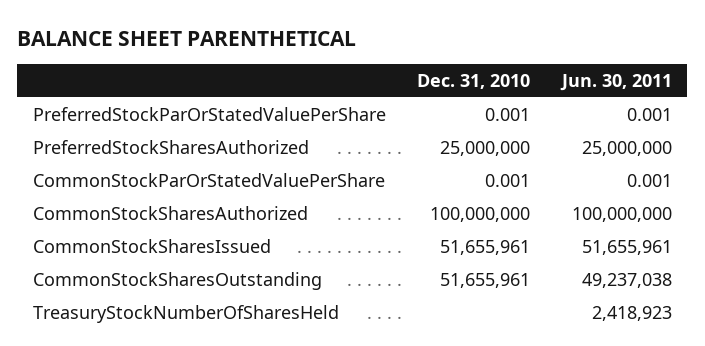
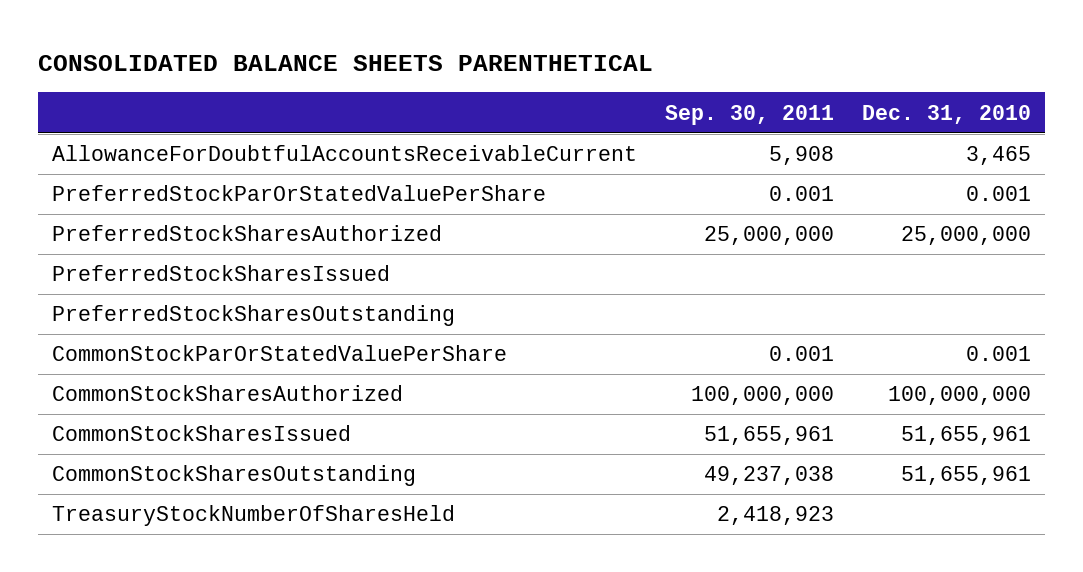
- BALANCE SHEET PARENTHETICAL
+ CONSOLIDATED BALANCE SHEETS PARENTHETICAL
- | Dec. 31, 2010 | Jun. 30, 2011
+ | Sep. 30, 2011 | Dec. 31, 2010
+ AllowanceForDoubtfulAccountsReceivableCurrent | 5,908 | 3,465
+ PreferredStockSharesIssued
+ PreferredStockSharesOutstanding

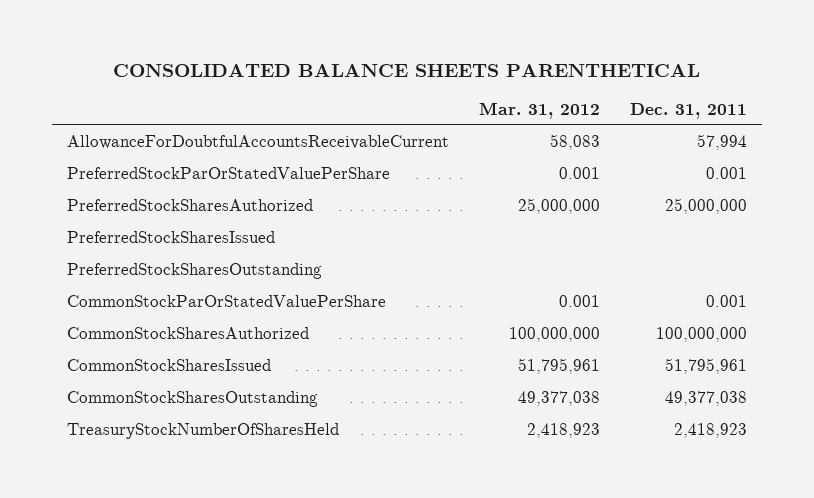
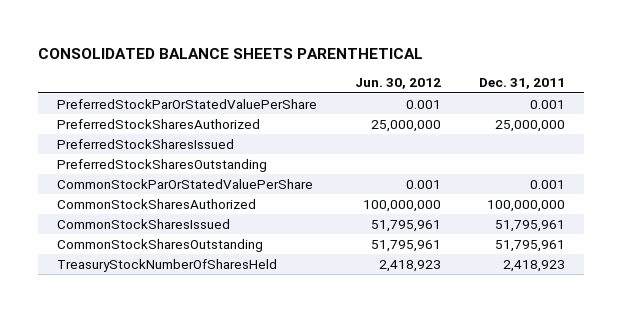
- | Mar. 31, 2012 | Dec. 31, 2011
+ | Jun. 30, 2012 | Dec. 31, 2011
- AllowanceForDoubtfulAccountsReceivableCurrent | 58,083 | 57,994
- CommonStockSharesOutstanding | 49,377,038 | 49,377,038
+ CommonStockSharesOutstanding | 51,795,961 | 51,795,961

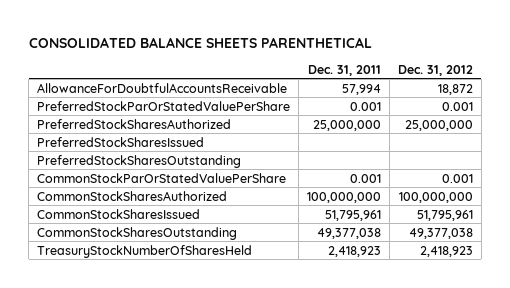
- | Jun. 30, 2012 | Dec. 31, 2011
+ | Dec. 31, 2011 | Dec. 31, 2012
+ AllowanceForDoubtfulAccountsReceivable | 57,994 | 18,872
- CommonStockSharesOutstanding | 51,795,961 | 51,795,961
+ CommonStockSharesOutstanding | 49,377,038 | 49,377,038

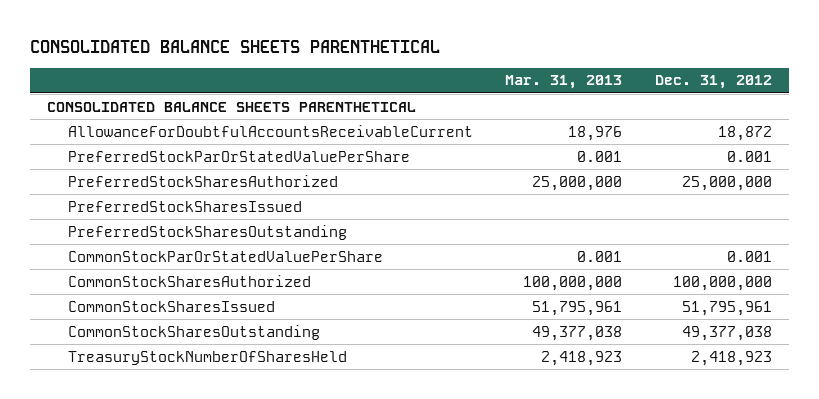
- | Dec. 31, 2011 | Dec. 31, 2012
+ | Mar. 31, 2013 | Dec. 31, 2012
- AllowanceForDoubtfulAccountsReceivable | 57,994 | 18,872
+ CONSOLIDATED BALANCE SHEETS PARENTHETICAL
+ AllowanceForDoubtfulAccountsReceivableCurrent | 18,976 | 18,872

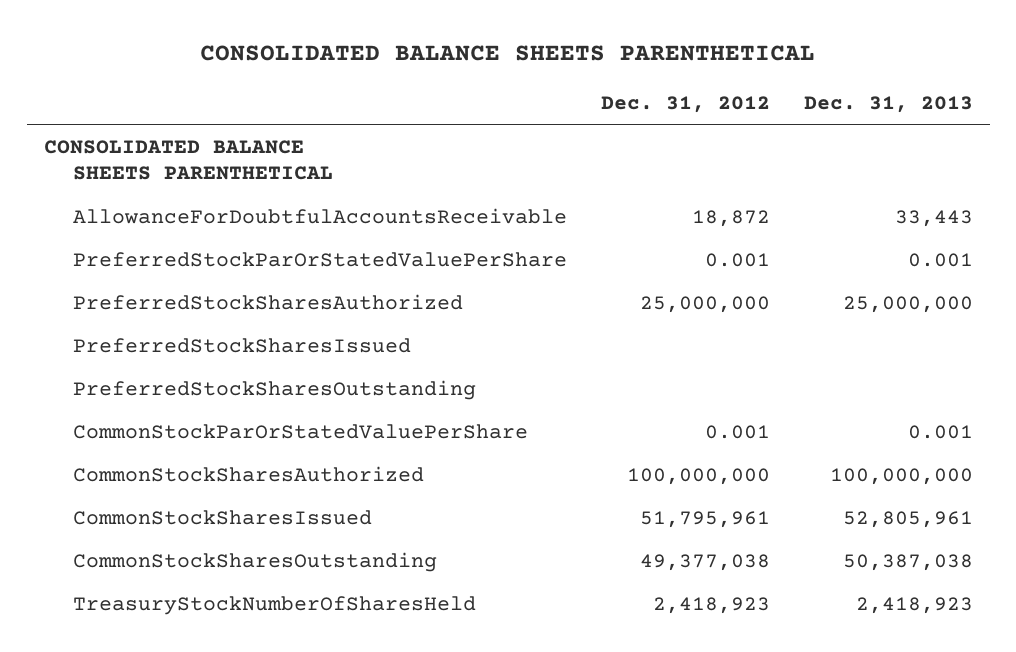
- | Mar. 31, 2013 | Dec. 31, 2012
+ | Dec. 31, 2012 | Dec. 31, 2013
- AllowanceForDoubtfulAccountsReceivableCurrent | 18,976 | 18,872
+ AllowanceForDoubtfulAccountsReceivable | 18,872 | 33,443

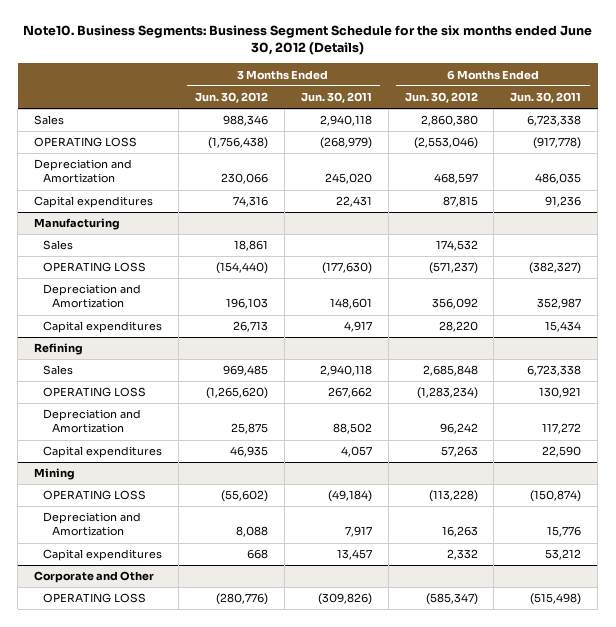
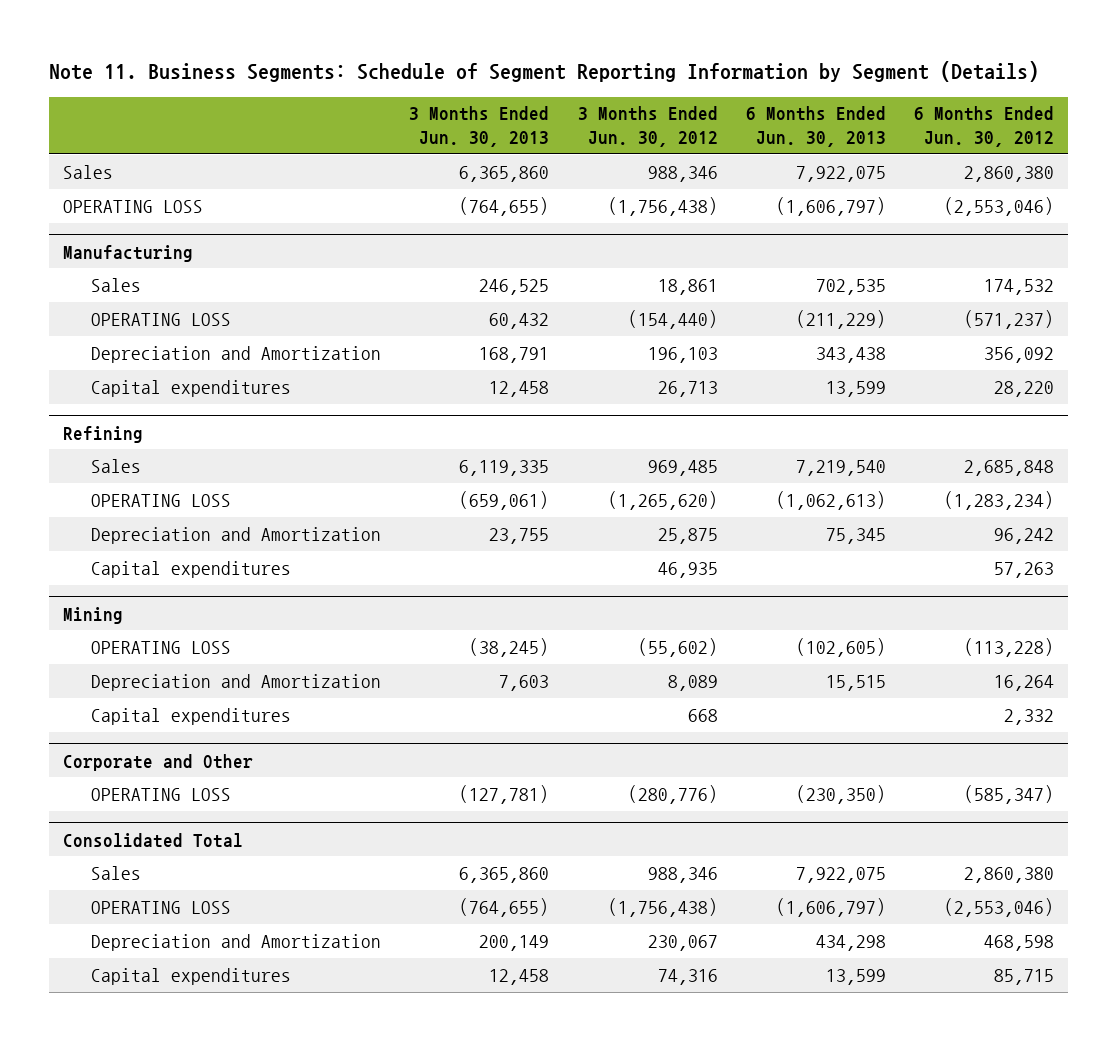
- Note10. Business Segments: Business Segment Schedule for the six months ended June 30, 2012 (Details)
+ Note 11. Business Segments: Schedule of Segment Reporting Information by Segment (Details)
- | 3 Months Ended Jun. 30, 2012 | 3 Months Ended Jun. 30, 2011 | 6 Months Ended Jun. 30, 2012 | 6 Months Ended Jun. 30, 2011
+ | 3 Months Ended Jun. 30, 2013 | 3 Months Ended Jun. 30, 2012 | 6 Months Ended Jun. 30, 2013 | 6 Months Ended Jun. 30, 2012
- Depreciation and Amortization | 230,066 | 245,020 | 468,597 | 486,035
- Capital expenditures | 74,316 | 22,431 | 87,815 | 91,236
@ Mining
- Depreciation and Amortization | 8,088 | 7,917 | 16,263 | 15,776
+ Depreciation and Amortization | 7,603 | 8,089 | 15,515 | 16,264
+ Consolidated Total
+ Sales | 6,365,860 | 988,346 | 7,922,075 | 2,860,380
+ OPERATING LOSS | (764,655) | (1,756,438) | (1,606,797) | (2,553,046)
+ Depreciation and Amortization | 200,149 | 230,067 | 434,298 | 468,598
+ Capital expenditures | 12,458 | 74,316 | 13,599 | 85,715

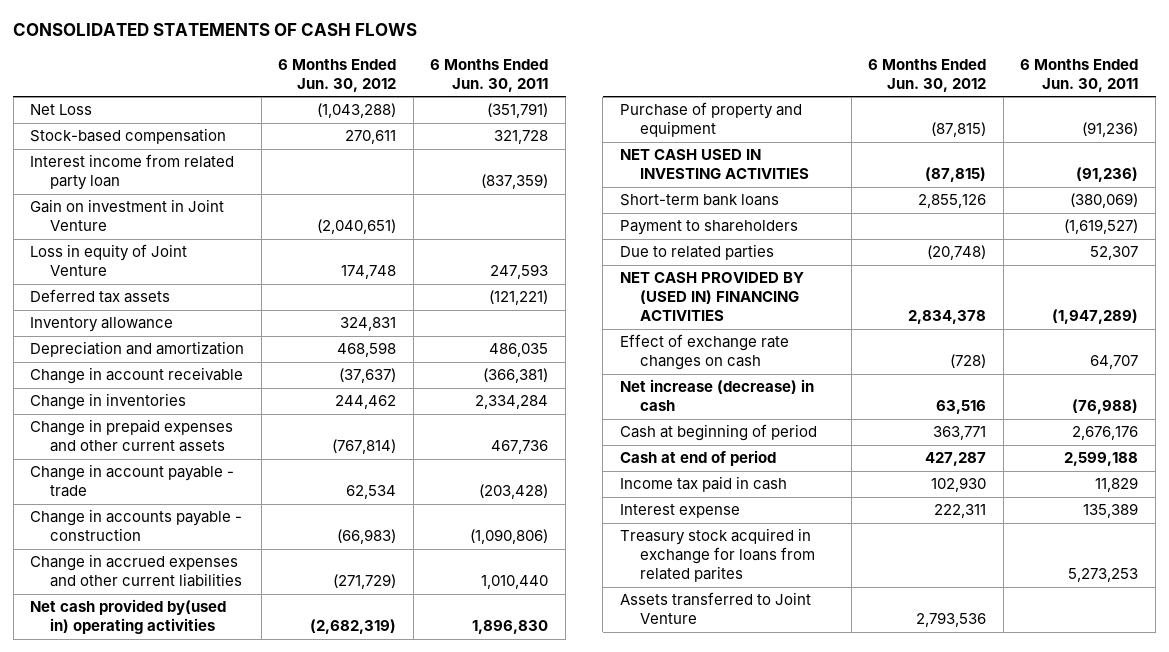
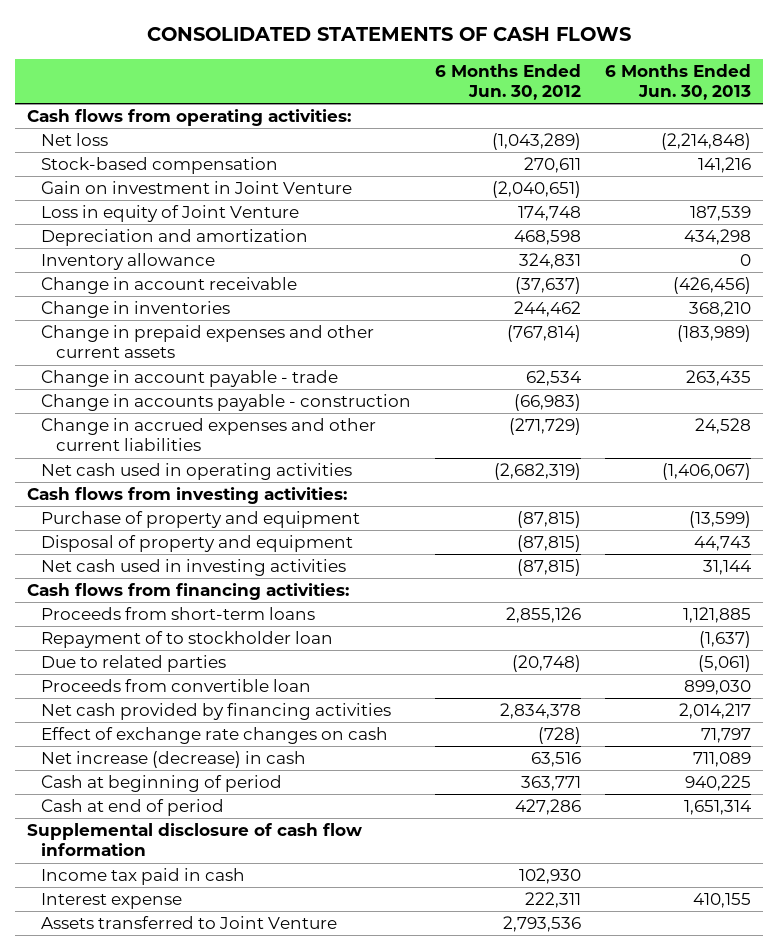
- | 6 Months Ended Jun. 30, 2012 | 6 Months Ended Jun. 30, 2011
+ | 6 Months Ended Jun. 30, 2012 | 6 Months Ended Jun. 30, 2013
- Net Loss | (1,043,288) | (351,791)
+ Cash flows from operating activities:
+ Net loss | (1,043,289) | (2,214,848)
- Interest income from related party loan | | (837,359)
- Deferred tax assets | | (121,221)
moved down: Inventory allowance | 324,831 | 0
- Net cash provided by(used in) operating activities | (2,682,319) | 1,896,830
+ Net cash used in operating activities | (2,682,319) | (1,406,067)
+ Cash flows from investing activities:
- NET CASH USED IN INVESTING ACTIVITIES | (87,815) | (91,236)
- Short-term bank loans | 2,855,126 | (380,069)
- Payment to shareholders | | (1,619,527)
+ Disposal of property and equipment | (87,815) | 44,743
+ Net cash used in investing activities | (87,815) | 31,144
+ Cash flows from financing activities:
+ Proceeds from short-term loans | 2,855,126 | 1,121,885
+ Repayment of to stockholder loan | | (1,637)
- NET CASH PROVIDED BY (USED IN) FINANCING ACTIVITIES | 2,834,378 | (1,947,289)
+ Proceeds from convertible loan | | 899,030
+ Net cash provided by financing activities | 2,834,378 | 2,014,217
- Cash at end of period | 427,287 | 2,599,188
+ Cash at end of period | 427,286 | 1,651,314
+ Supplemental disclosure of cash flow information
- Treasury stock acquired in exchange for loans from related parites | | 5,273,253

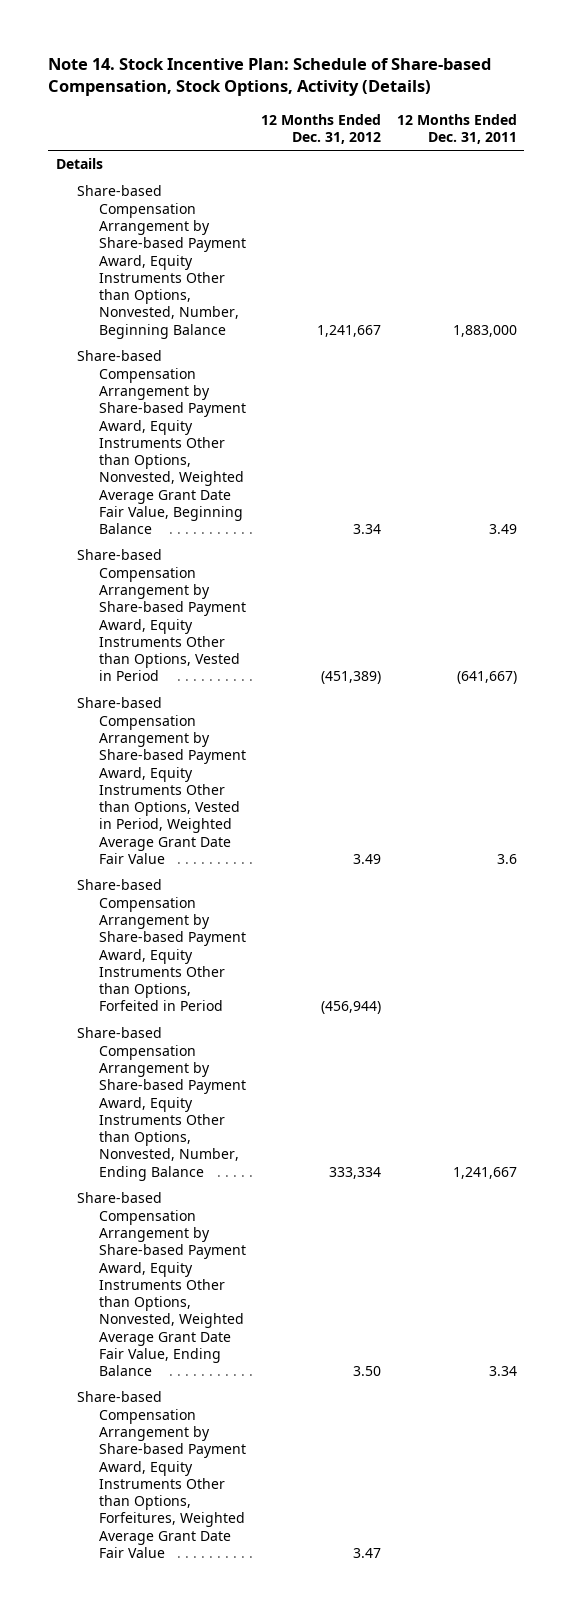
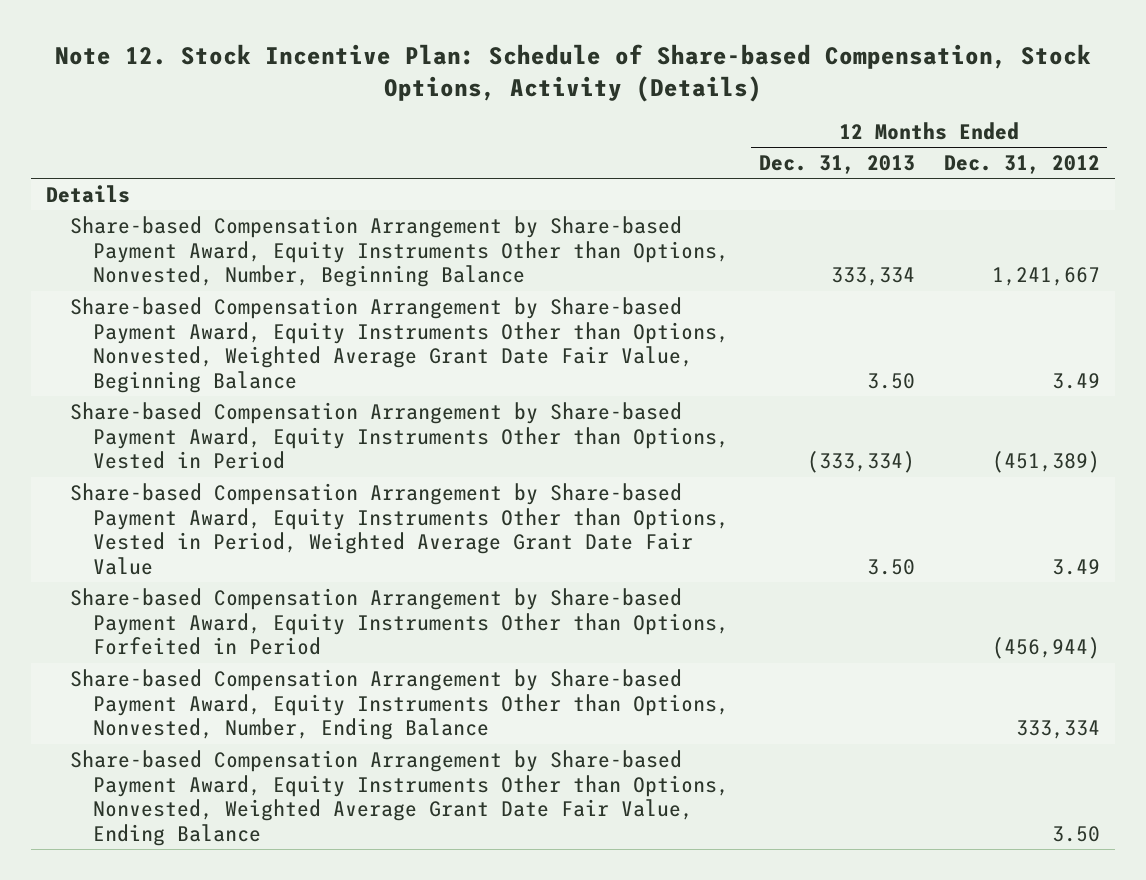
- Note 14. Stock Incentive Plan: Schedule of Share-based Compensation, Stock Options, Activity (Details)
+ Note 12. Stock Incentive Plan: Schedule of Share-based Compensation, Stock Options, Activity (Details)
- | 12 Months Ended Dec. 31, 2012 | 12 Months Ended Dec. 31, 2011
+ | 12 Months Ended Dec. 31, 2013 | 12 Months Ended Dec. 31, 2012
- Share-based Compensation Arrangement by Share-based Payment Award, Equity Instruments Other than Options, Nonvested, Weighted Average Grant Date Fair Value, Beginning Balance | 3.34 | 3.49
+ Share-based Compensation Arrangement by Share-based Payment Award, Equity Instruments Other than Options, Nonvested, Weighted Average Grant Date Fair Value, Beginning Balance | 3.50 | 3.49
- Share-based Compensation Arrangement by Share-based Payment Award, Equity Instruments Other than Options, Forfeitures, Weighted Average Grant Date Fair Value | 3.47 |

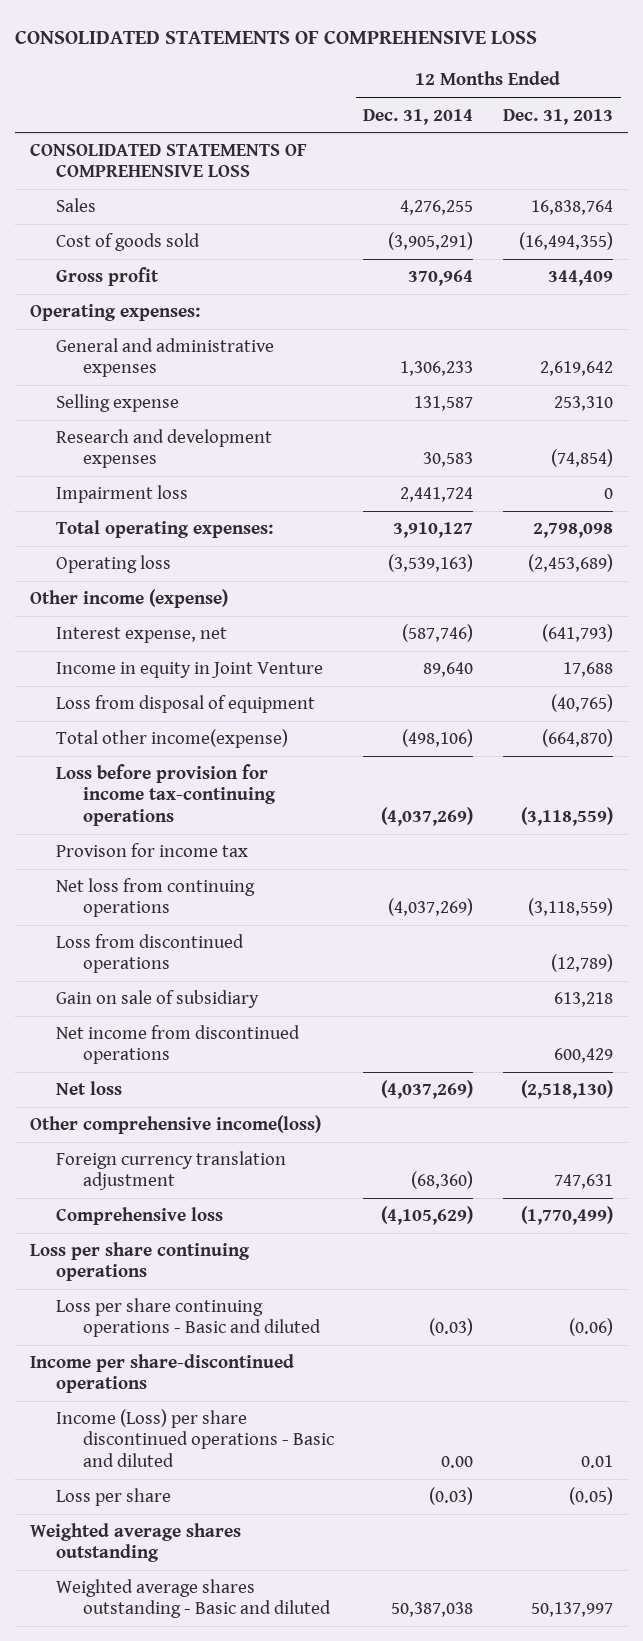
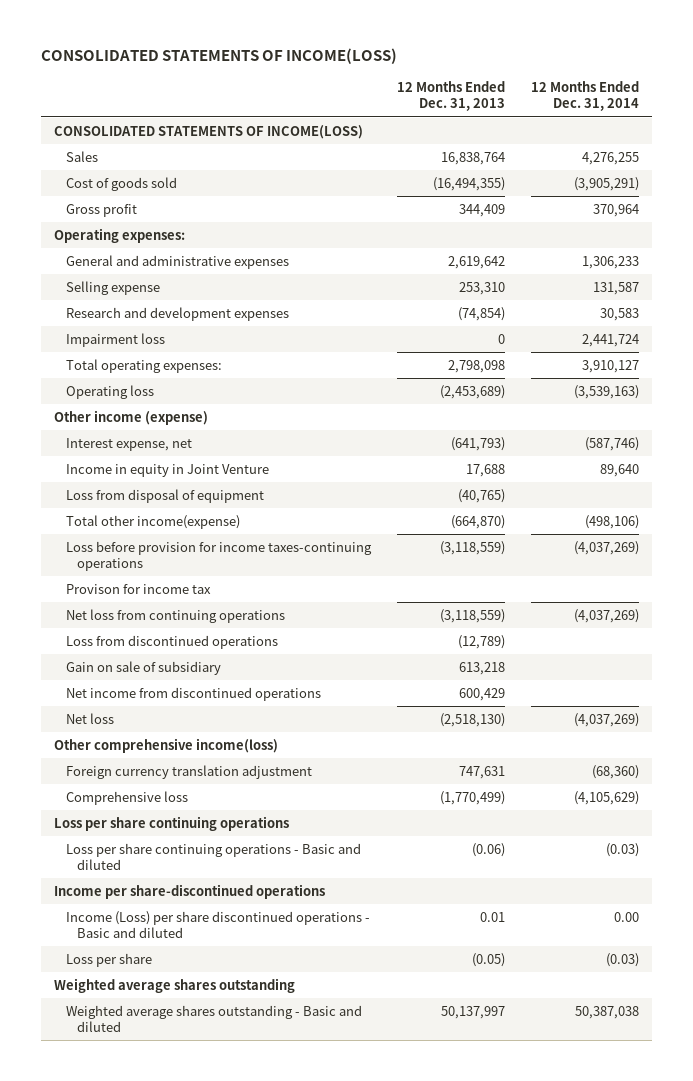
- CONSOLIDATED STATEMENTS OF COMPREHENSIVE LOSS
+ CONSOLIDATED STATEMENTS OF INCOME(LOSS)
- | 12 Months Ended Dec. 31, 2014 | 12 Months Ended Dec. 31, 2013
+ | 12 Months Ended Dec. 31, 2013 | 12 Months Ended Dec. 31, 2014
- CONSOLIDATED STATEMENTS OF COMPREHENSIVE LOSS
+ CONSOLIDATED STATEMENTS OF INCOME(LOSS)
- Loss before provision for income tax-continuing operations | (4,037,269) | (3,118,559)
+ Loss before provision for income taxes-continuing operations | (3,118,559) | (4,037,269)

